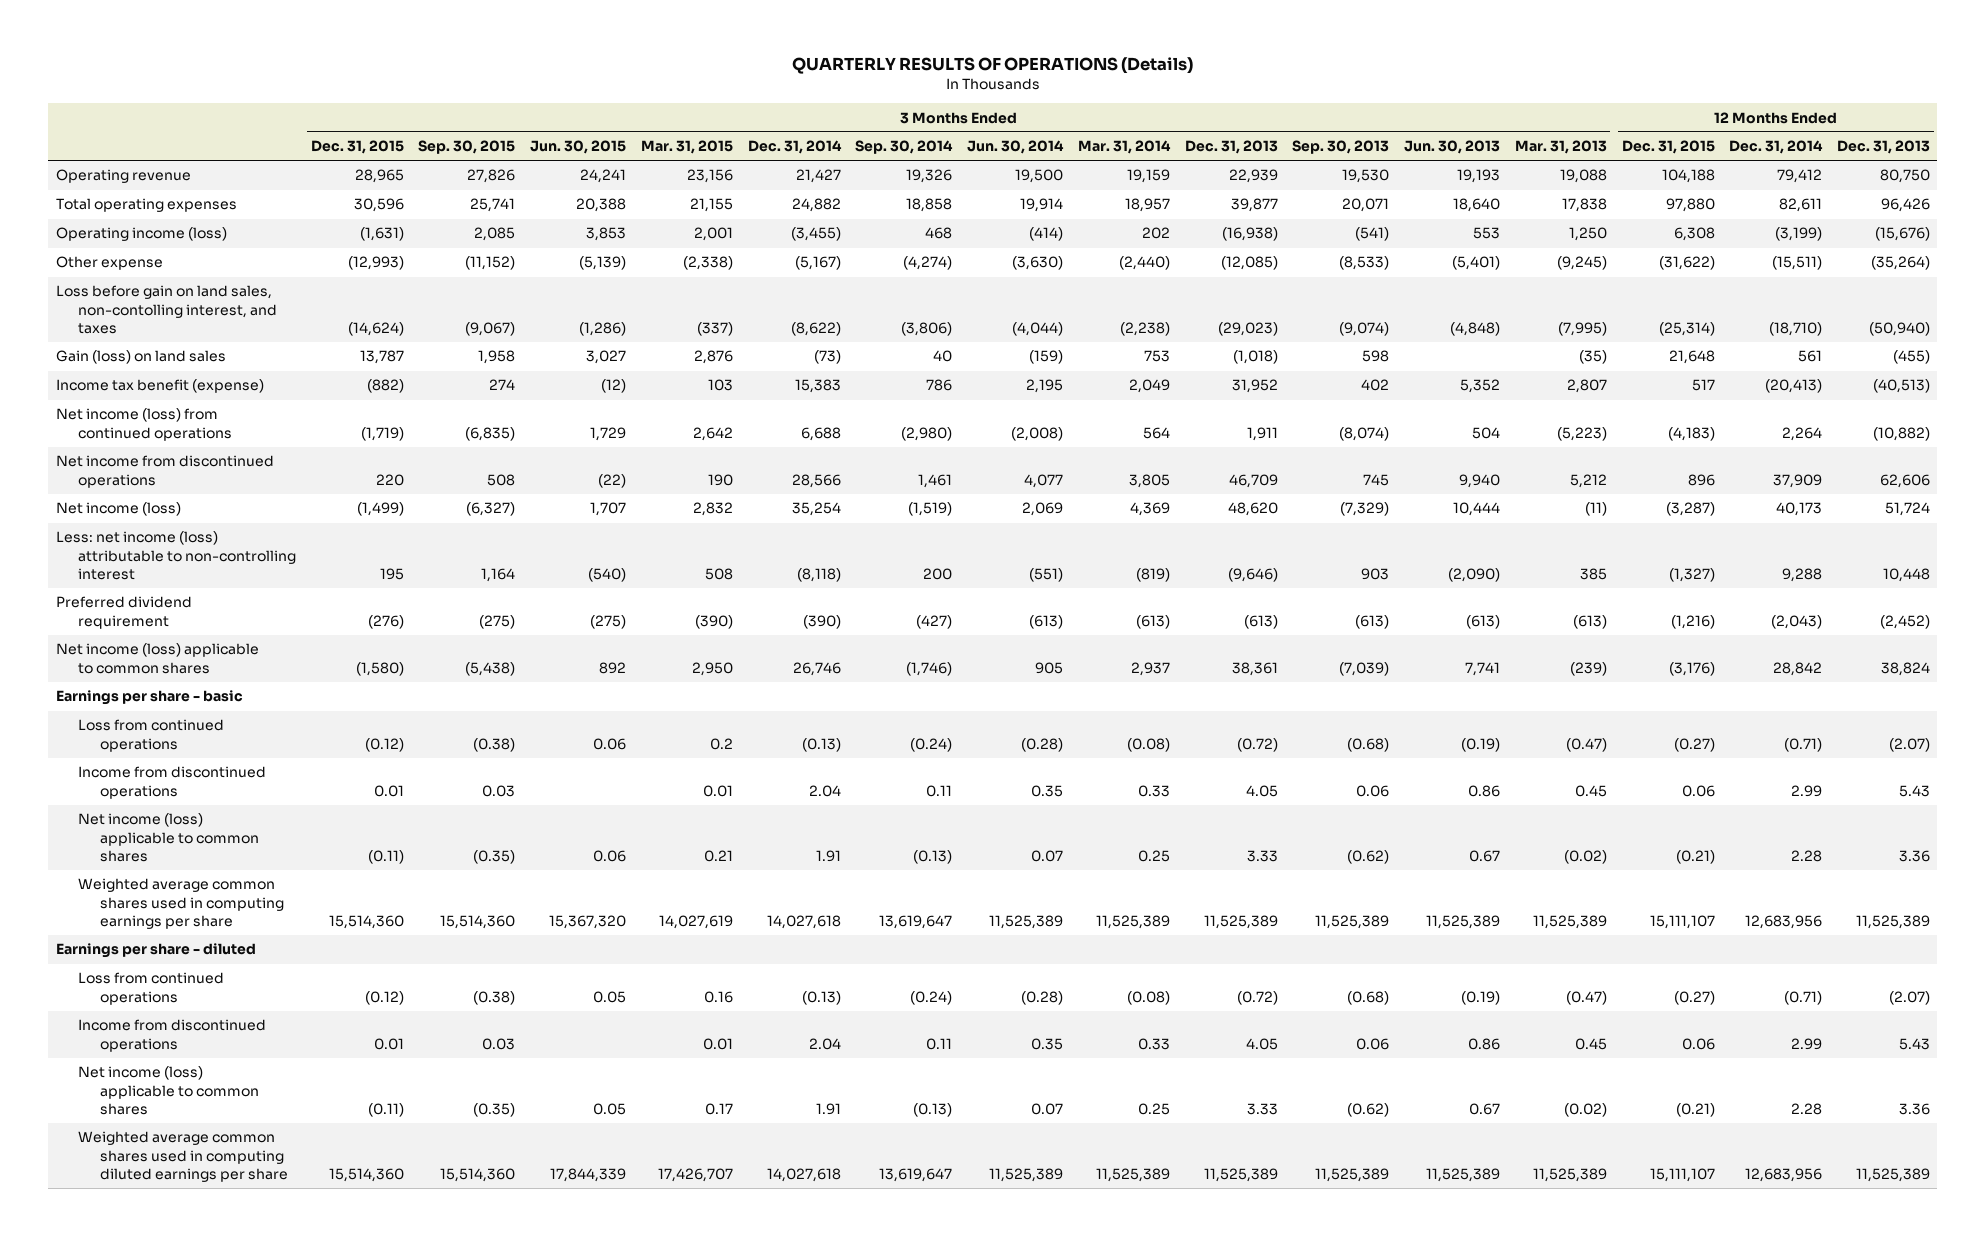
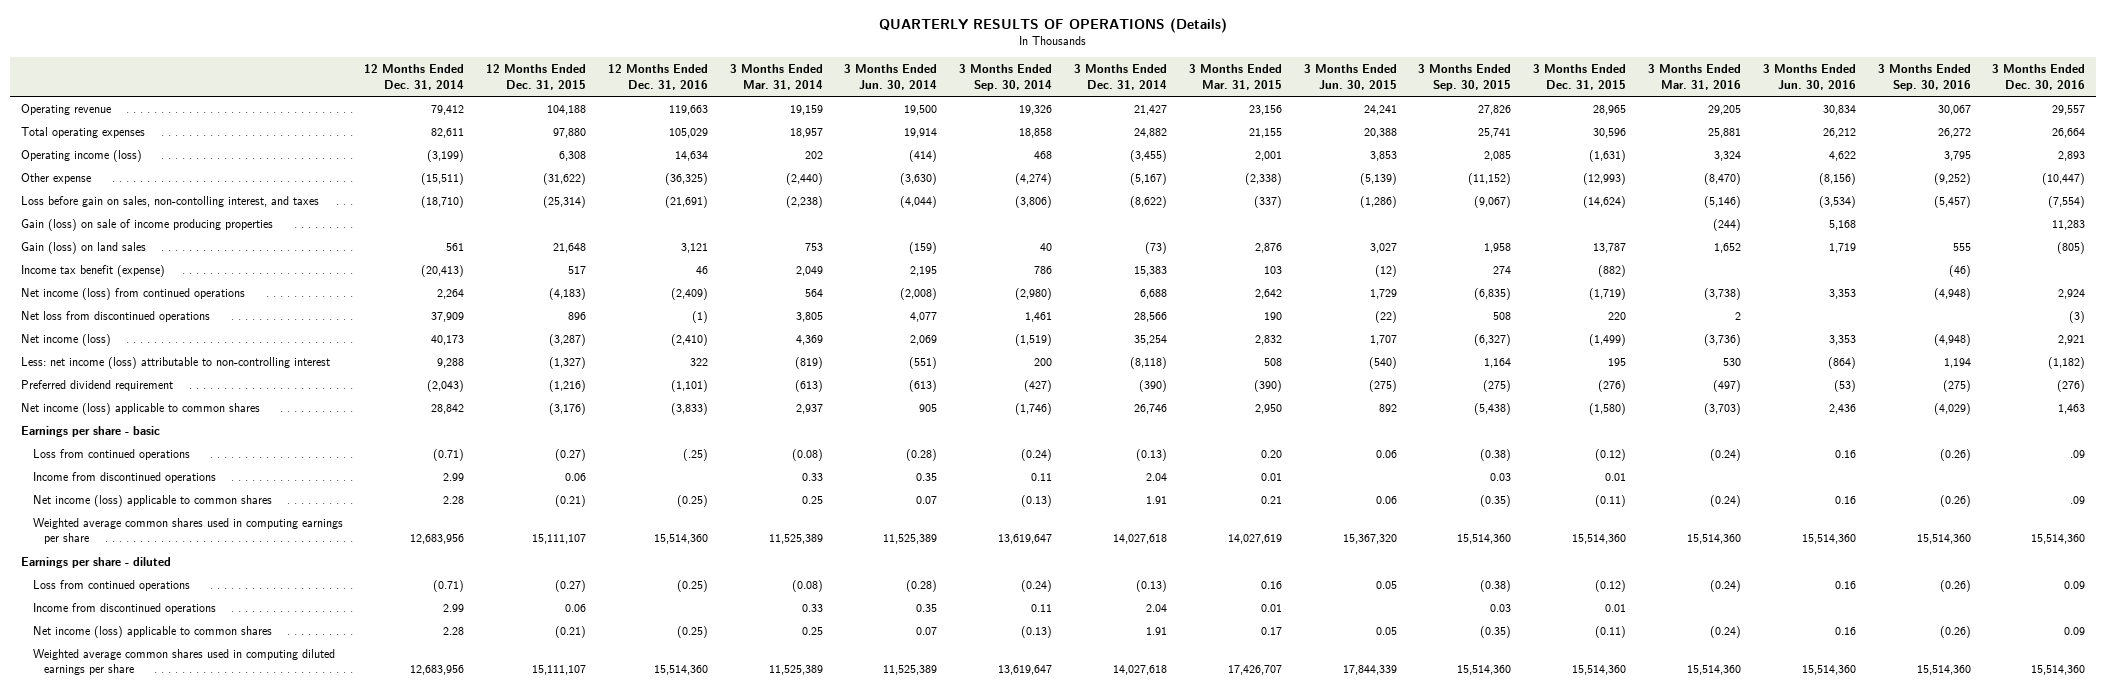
- | 3 Months Ended Dec. 31, 2015 | 3 Months Ended Sep. 30, 2015 | 3 Months Ended Jun. 30, 2015 | 3 Months Ended Mar. 31, 2015 | 3 Months Ended Dec. 31, 2014 | 3 Months Ended Sep. 30, 2014 | 3 Months Ended Jun. 30, 2014 | 3 Months Ended Mar. 31, 2014 | 3 Months Ended Dec. 31, 2013 | 3 Months Ended Sep. 30, 2013 | 3 Months Ended Jun. 30, 2013 | 3 Months Ended Mar. 31, 2013 | 12 Months Ended Dec. 31, 2015 | 12 Months Ended Dec. 31, 2014 | 12 Months Ended Dec. 31, 2013
+ | 12 Months Ended Dec. 31, 2014 | 12 Months Ended Dec. 31, 2015 | 12 Months Ended Dec. 31, 2016 | 3 Months Ended Mar. 31, 2014 | 3 Months Ended Jun. 30, 2014 | 3 Months Ended Sep. 30, 2014 | 3 Months Ended Dec. 31, 2014 | 3 Months Ended Mar. 31, 2015 | 3 Months Ended Jun. 30, 2015 | 3 Months Ended Sep. 30, 2015 | 3 Months Ended Dec. 31, 2015 | 3 Months Ended Mar. 31, 2016 | 3 Months Ended Jun. 30, 2016 | 3 Months Ended Sep. 30, 2016 | 3 Months Ended Dec. 30, 2016
- Loss before gain on land sales, non-contolling interest, and taxes | (14,624) | (9,067) | (1,286) | (337) | (8,622) | (3,806) | (4,044) | (2,238) | (29,023) | (9,074) | (4,848) | (7,995) | (25,314) | (18,710) | (50,940)
+ Loss before gain on sales, non-contolling interest, and taxes | (18,710) | (25,314) | (21,691) | (2,238) | (4,044) | (3,806) | (8,622) | (337) | (1,286) | (9,067) | (14,624) | (5,146) | (3,534) | (5,457) | (7,554)
+ Gain (loss) on sale of income producing properties | | | | | | | | | | | | (244) | 5,168 | | 11,283
- Net income from discontinued operations | 220 | 508 | (22) | 190 | 28,566 | 1,461 | 4,077 | 3,805 | 46,709 | 745 | 9,940 | 5,212 | 896 | 37,909 | 62,606
+ Net loss from discontinued operations | 37,909 | 896 | (1) | 3,805 | 4,077 | 1,461 | 28,566 | 190 | (22) | 508 | 220 | 2 | | | (3)
- Loss from continued operations | (0.12) | (0.38) | 0.06 | 0.2 | (0.13) | (0.24) | (0.28) | (0.08) | (0.72) | (0.68) | (0.19) | (0.47) | (0.27) | (0.71) | (2.07)
+ Loss from continued operations | (0.71) | (0.27) | (.25) | (0.08) | (0.28) | (0.24) | (0.13) | 0.20 | 0.06 | (0.38) | (0.12) | (0.24) | 0.16 | (0.26) | .09

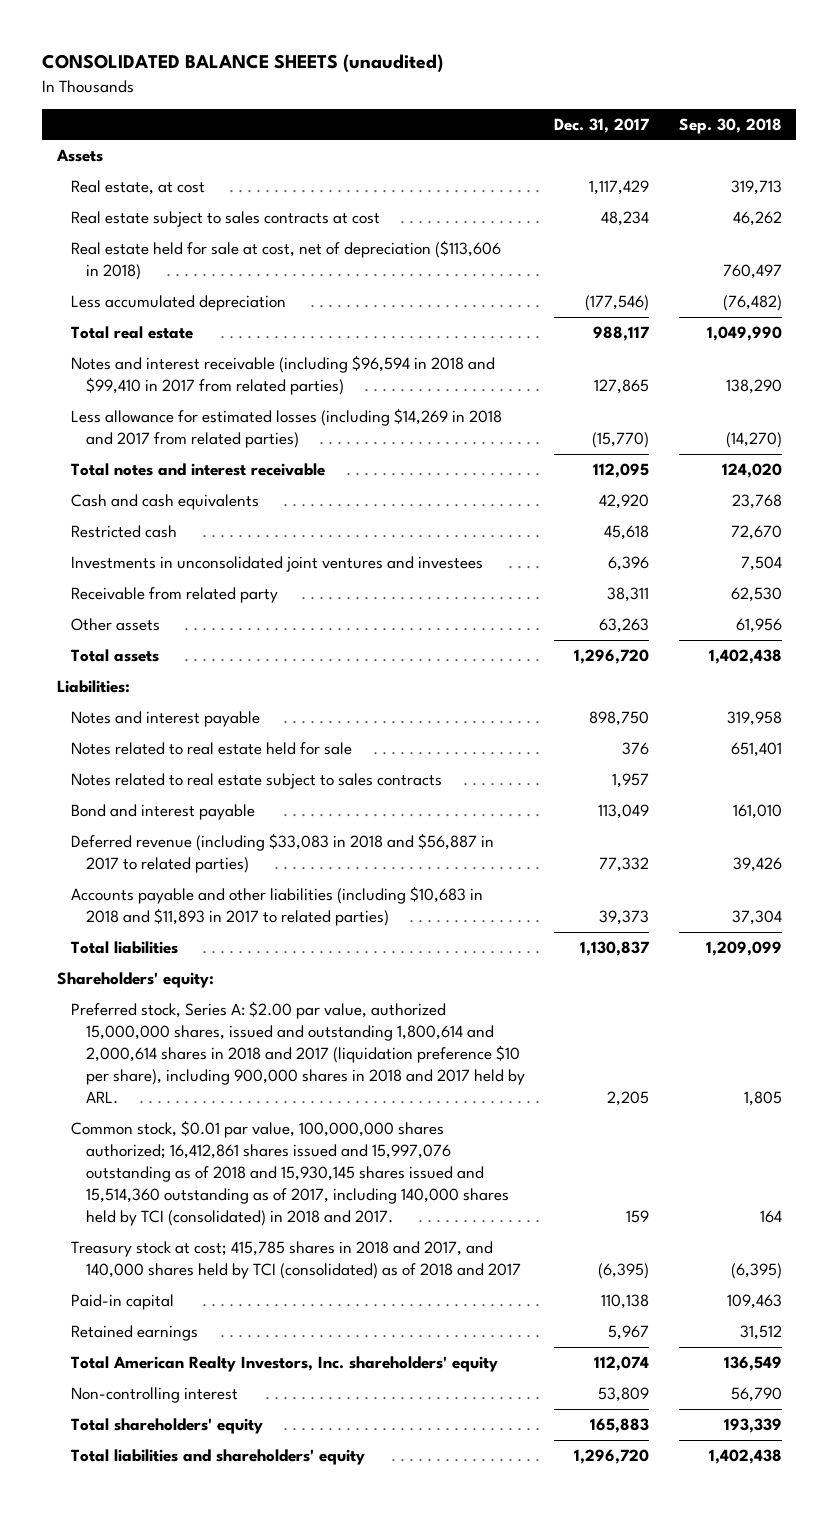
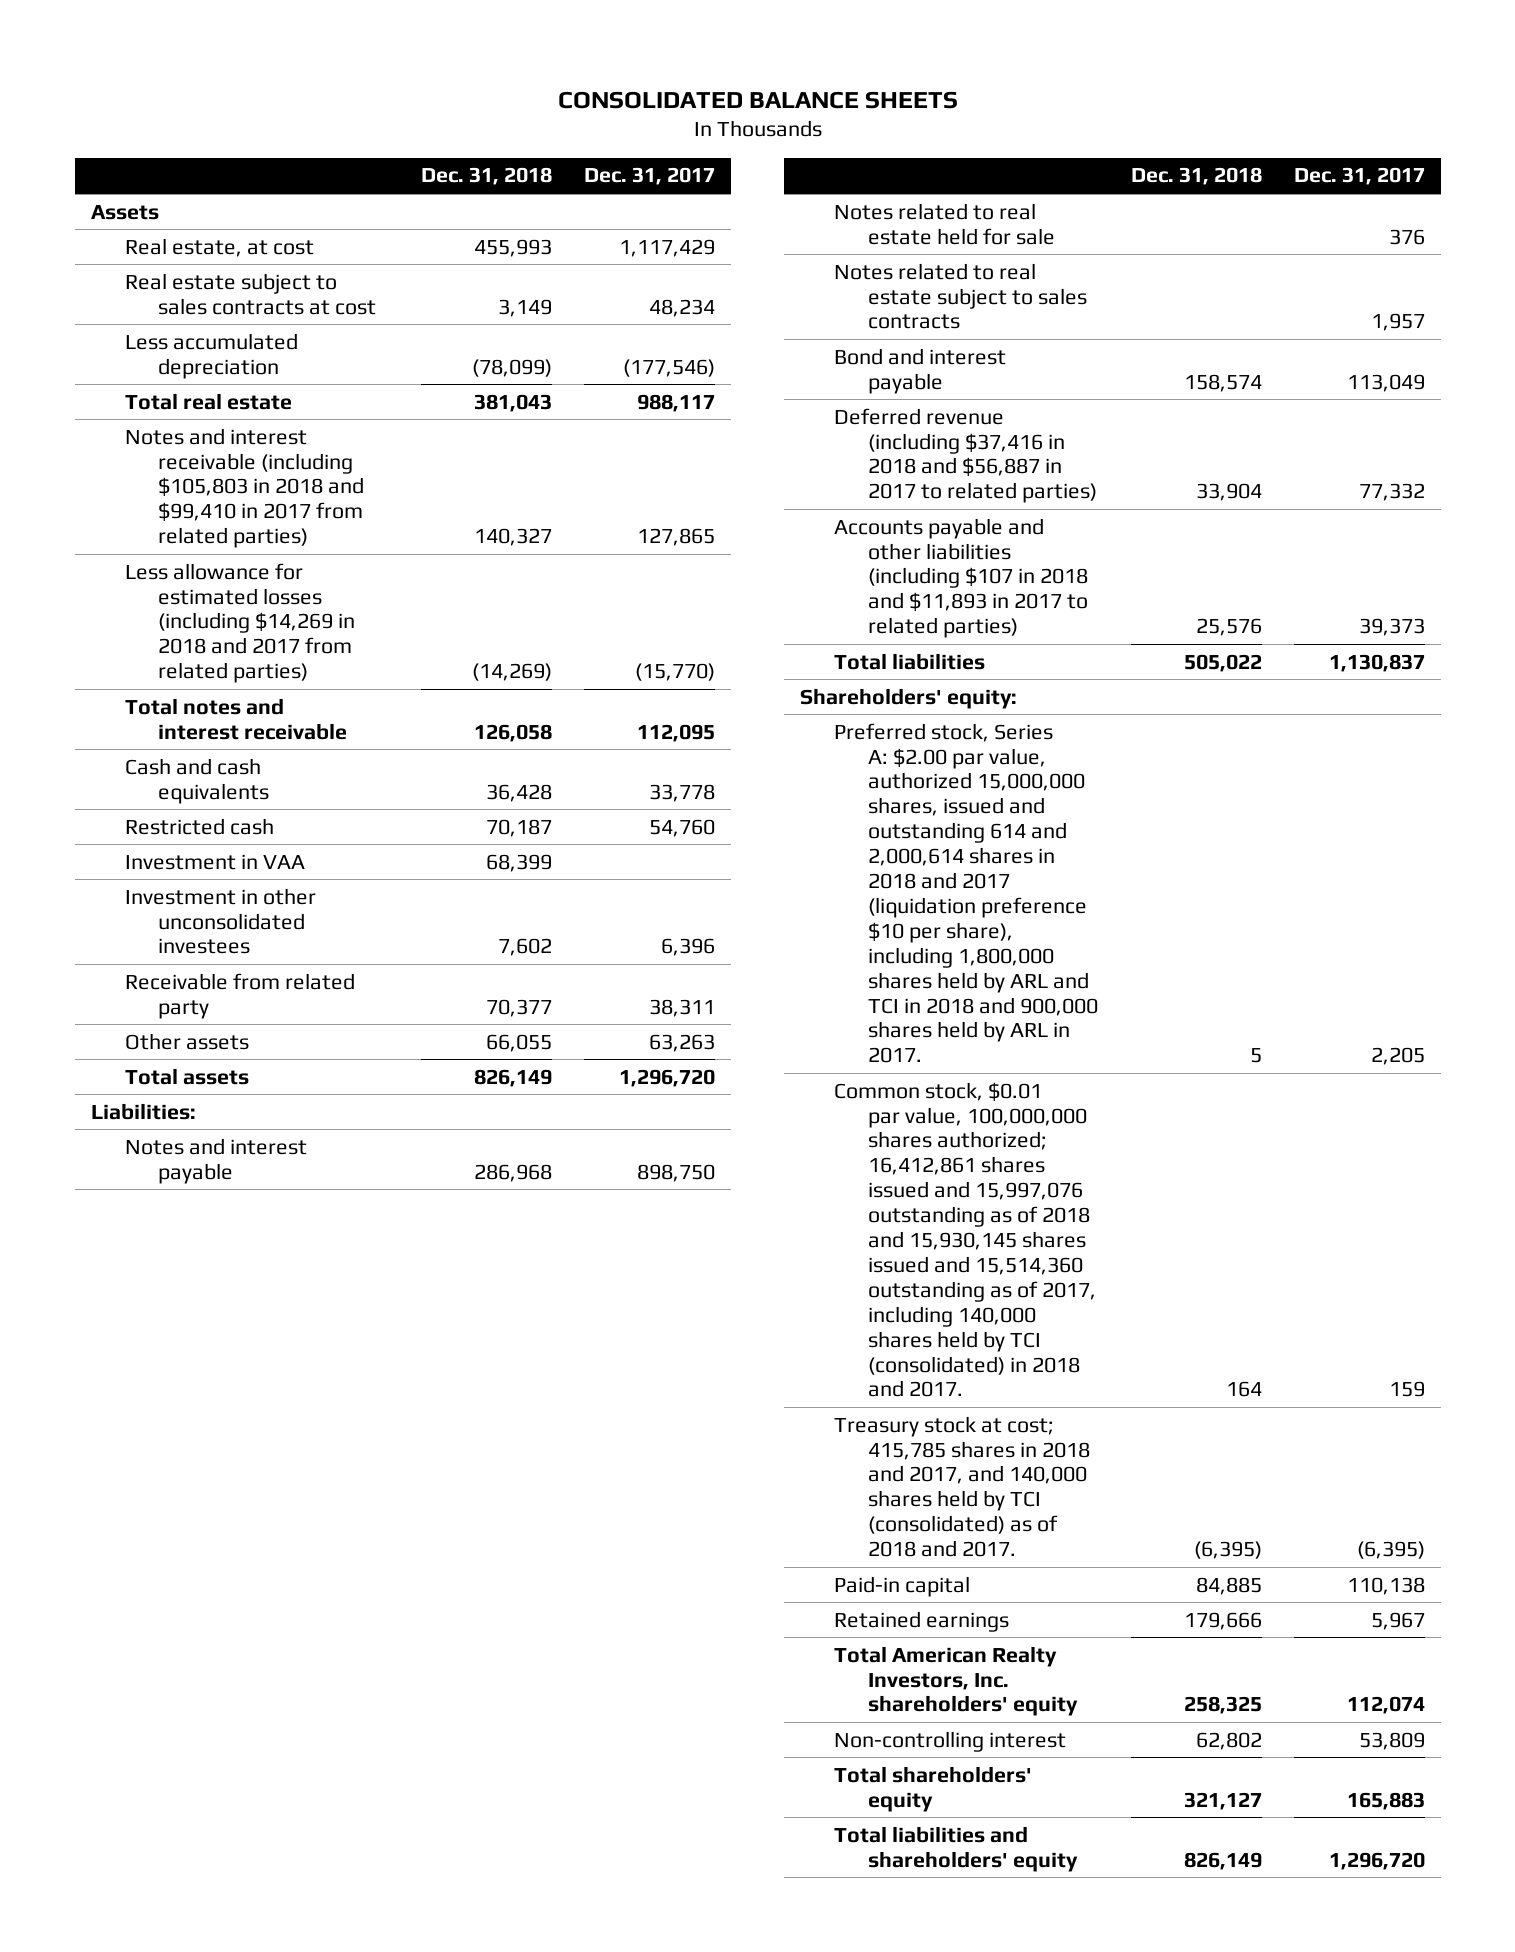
- CONSOLIDATED BALANCE SHEETS (unaudited)
+ CONSOLIDATED BALANCE SHEETS
- | Dec. 31, 2017 | Sep. 30, 2018
+ | Dec. 31, 2018 | Dec. 31, 2017
- Real estate held for sale at cost, net of depreciation ($113,606 in 2018) | | 760,497
- Notes and interest receivable (including $96,594 in 2018 and $99,410 in 2017 from related parties) | 127,865 | 138,290
+ Notes and interest receivable (including $105,803 in 2018 and $99,410 in 2017 from related parties) | 140,327 | 127,865
- Cash and cash equivalents | 42,920 | 23,768
- Restricted cash | 45,618 | 72,670
- Investments in unconsolidated joint ventures and investees | 6,396 | 7,504
+ Cash and cash equivalents | 36,428 | 33,778
+ Restricted cash | 70,187 | 54,760
+ Investment in VAA | 68,399 |
+ Investment in other unconsolidated investees | 7,602 | 6,396
- Deferred revenue (including $33,083 in 2018 and $56,887 in 2017 to related parties) | 77,332 | 39,426
- Accounts payable and other liabilities (including $10,683 in 2018 and $11,893 in 2017 to related parties) | 39,373 | 37,304
+ Deferred revenue (including $37,416 in 2018 and $56,887 in 2017 to related parties) | 33,904 | 77,332
+ Accounts payable and other liabilities (including $107 in 2018 and $11,893 in 2017 to related parties) | 25,576 | 39,373
- Preferred stock, Series A: $2.00 par value, authorized 15,000,000 shares, issued and outstanding 1,800,614 and 2,000,614 shares in 2018 and 2017 (liquidation preference $10 per share), including 900,000 shares in 2018 and 2017 held by ARL. | 2,205 | 1,805
+ Preferred stock, Series A: $2.00 par value, authorized 15,000,000 shares, issued and outstanding 614 and 2,000,614 shares in 2018 and 2017 (liquidation preference $10 per share), including 1,800,000 shares held by ARL and TCI in 2018 and 900,000 shares held by ARL in 2017. | 5 | 2,205
- Treasury stock at cost; 415,785 shares in 2018 and 2017, and 140,000 shares held by TCI (consolidated) as of 2018 and 2017 | (6,395) | (6,395)
+ Treasury stock at cost; 415,785 shares in 2018 and 2017, and 140,000 shares held by TCI (consolidated) as of 2018 and 2017. | (6,395) | (6,395)

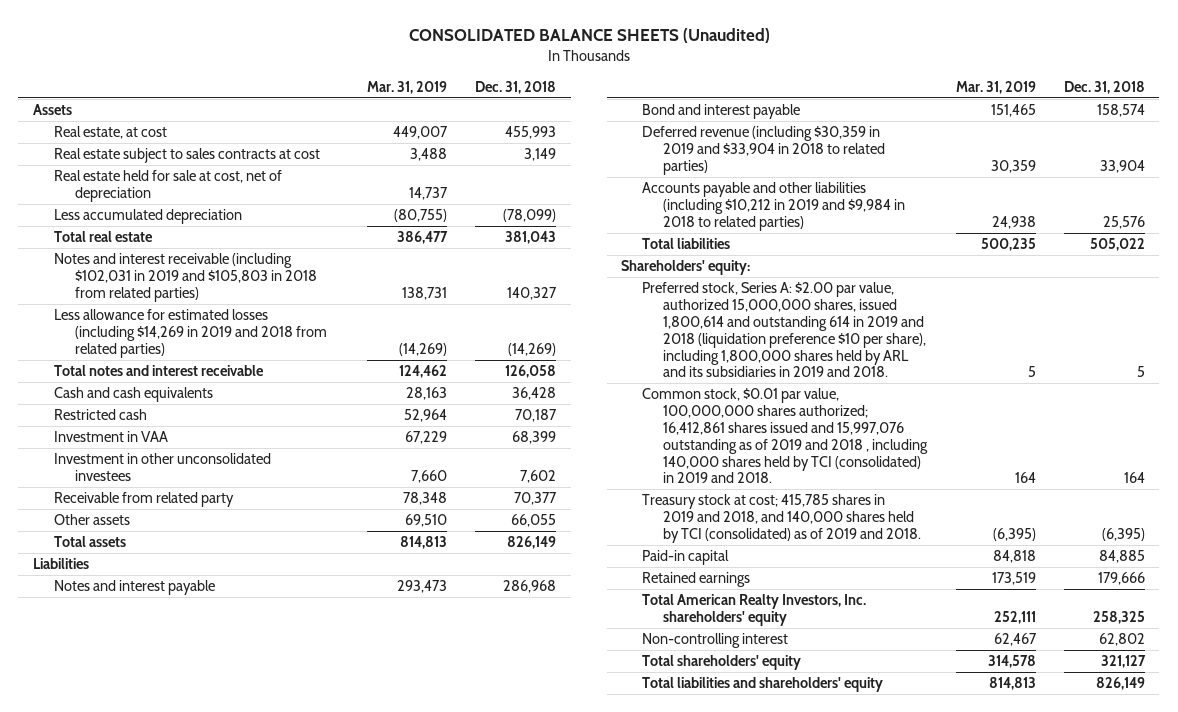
- CONSOLIDATED BALANCE SHEETS
+ CONSOLIDATED BALANCE SHEETS (Unaudited)
- | Dec. 31, 2018 | Dec. 31, 2017
+ | Mar. 31, 2019 | Dec. 31, 2018
+ Real estate held for sale at cost, net of depreciation | 14,737 |
- Notes and interest receivable (including $105,803 in 2018 and $99,410 in 2017 from related parties) | 140,327 | 127,865
- Less allowance for estimated losses (including $14,269 in 2018 and 2017 from related parties) | (14,269) | (15,770)
+ Notes and interest receivable (including $102,031 in 2019 and $105,803 in 2018 from related parties) | 138,731 | 140,327
+ Less allowance for estimated losses (including $14,269 in 2019 and 2018 from related parties) | (14,269) | (14,269)
- Liabilities:
+ Liabilities
- Notes related to real estate held for sale | | 376
- Notes related to real estate subject to sales contracts | | 1,957
- Deferred revenue (including $37,416 in 2018 and $56,887 in 2017 to related parties) | 33,904 | 77,332
- Accounts payable and other liabilities (including $107 in 2018 and $11,893 in 2017 to related parties) | 25,576 | 39,373
+ Deferred revenue (including $30,359 in 2019 and $33,904 in 2018 to related parties) | 30,359 | 33,904
+ Accounts payable and other liabilities (including $10,212 in 2019 and $9,984 in 2018 to related parties) | 24,938 | 25,576
- Preferred stock, Series A: $2.00 par value, authorized 15,000,000 shares, issued and outstanding 614 and 2,000,614 shares in 2018 and 2017 (liquidation preference $10 per share), including 1,800,000 shares held by ARL and TCI in 2018 and 900,000 shares held by ARL in 2017. | 5 | 2,205
- Common stock, $0.01 par value, 100,000,000 shares authorized; 16,412,861 shares issued and 15,997,076 outstanding as of 2018 and 15,930,145 shares issued and 15,514,360 outstanding as of 2017, including 140,000 shares held by TCI (consolidated) in 2018 and 2017. | 164 | 159
- Treasury stock at cost; 415,785 shares in 2018 and 2017, and 140,000 shares held by TCI (consolidated) as of 2018 and 2017. | (6,395) | (6,395)
+ Preferred stock, Series A: $2.00 par value, authorized 15,000,000 shares, issued 1,800,614 and outstanding 614 in 2019 and 2018 (liquidation preference $10 per share), including 1,800,000 shares held by ARL and its subsidiaries in 2019 and 2018. | 5 | 5
+ Common stock, $0.01 par value, 100,000,000 shares authorized; 16,412,861 shares issued and 15,997,076 outstanding as of 2019 and 2018 , including 140,000 shares held by TCI (consolidated) in 2019 and 2018. | 164 | 164
+ Treasury stock at cost; 415,785 shares in 2019 and 2018, and 140,000 shares held by TCI (consolidated) as of 2019 and 2018. | (6,395) | (6,395)

